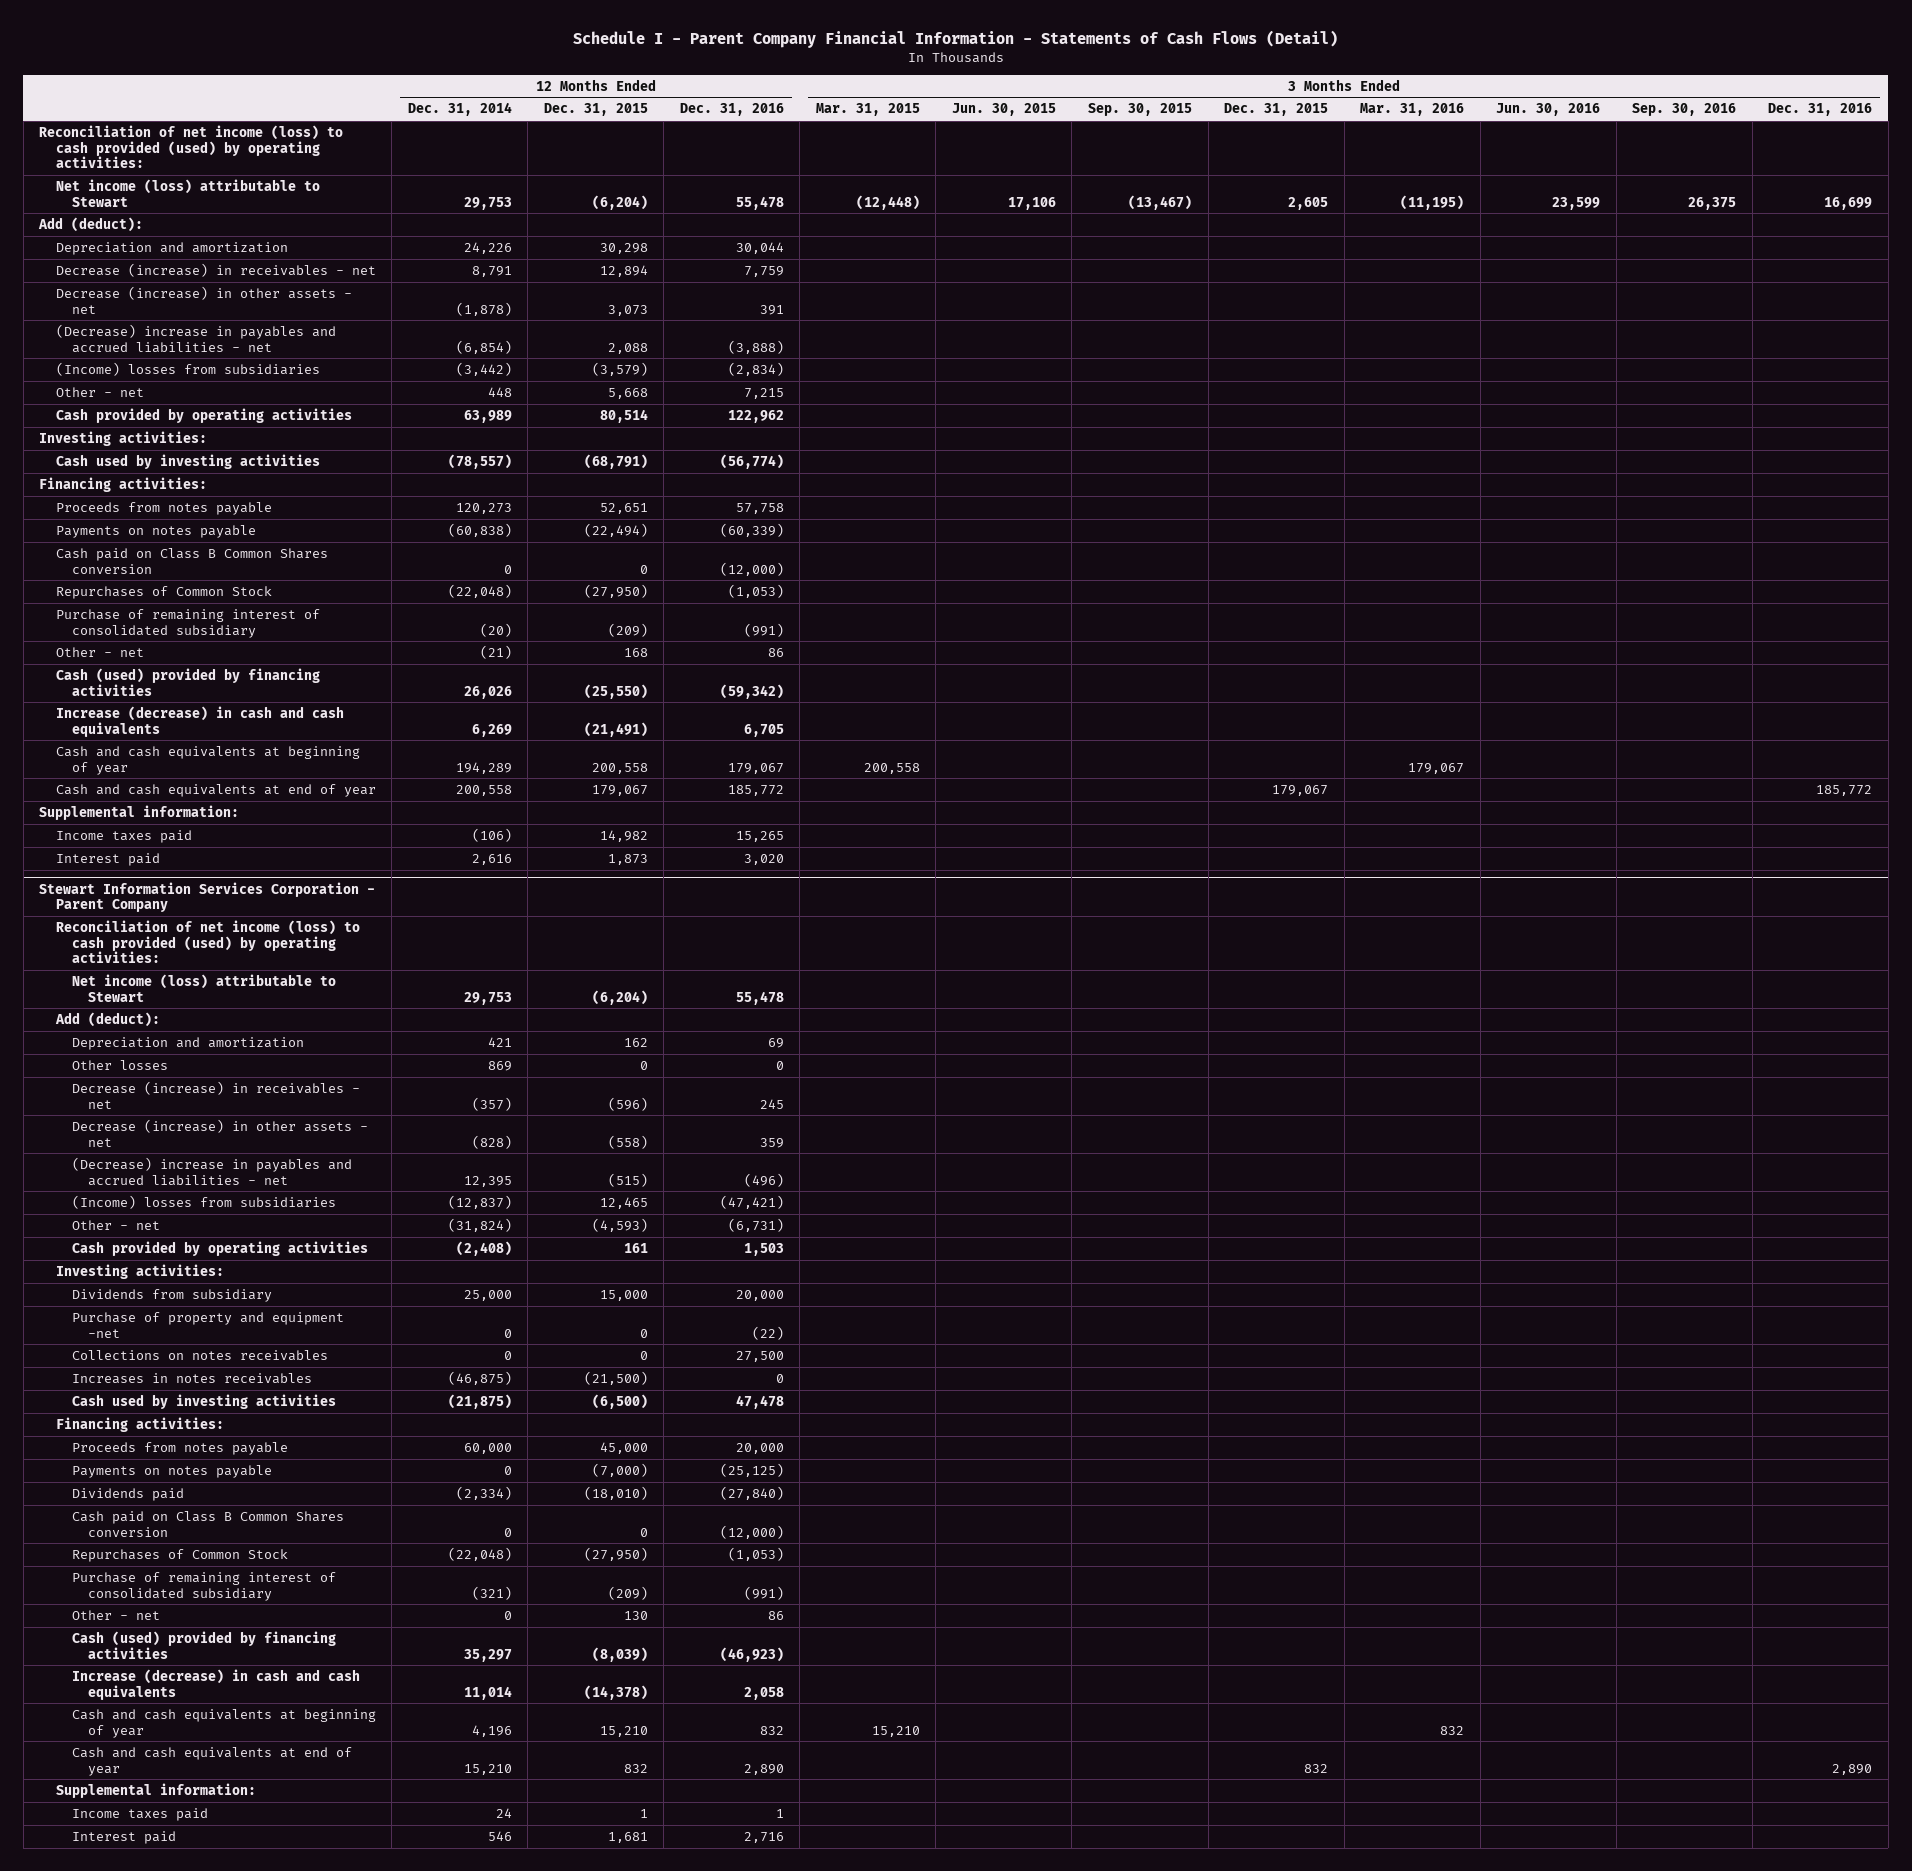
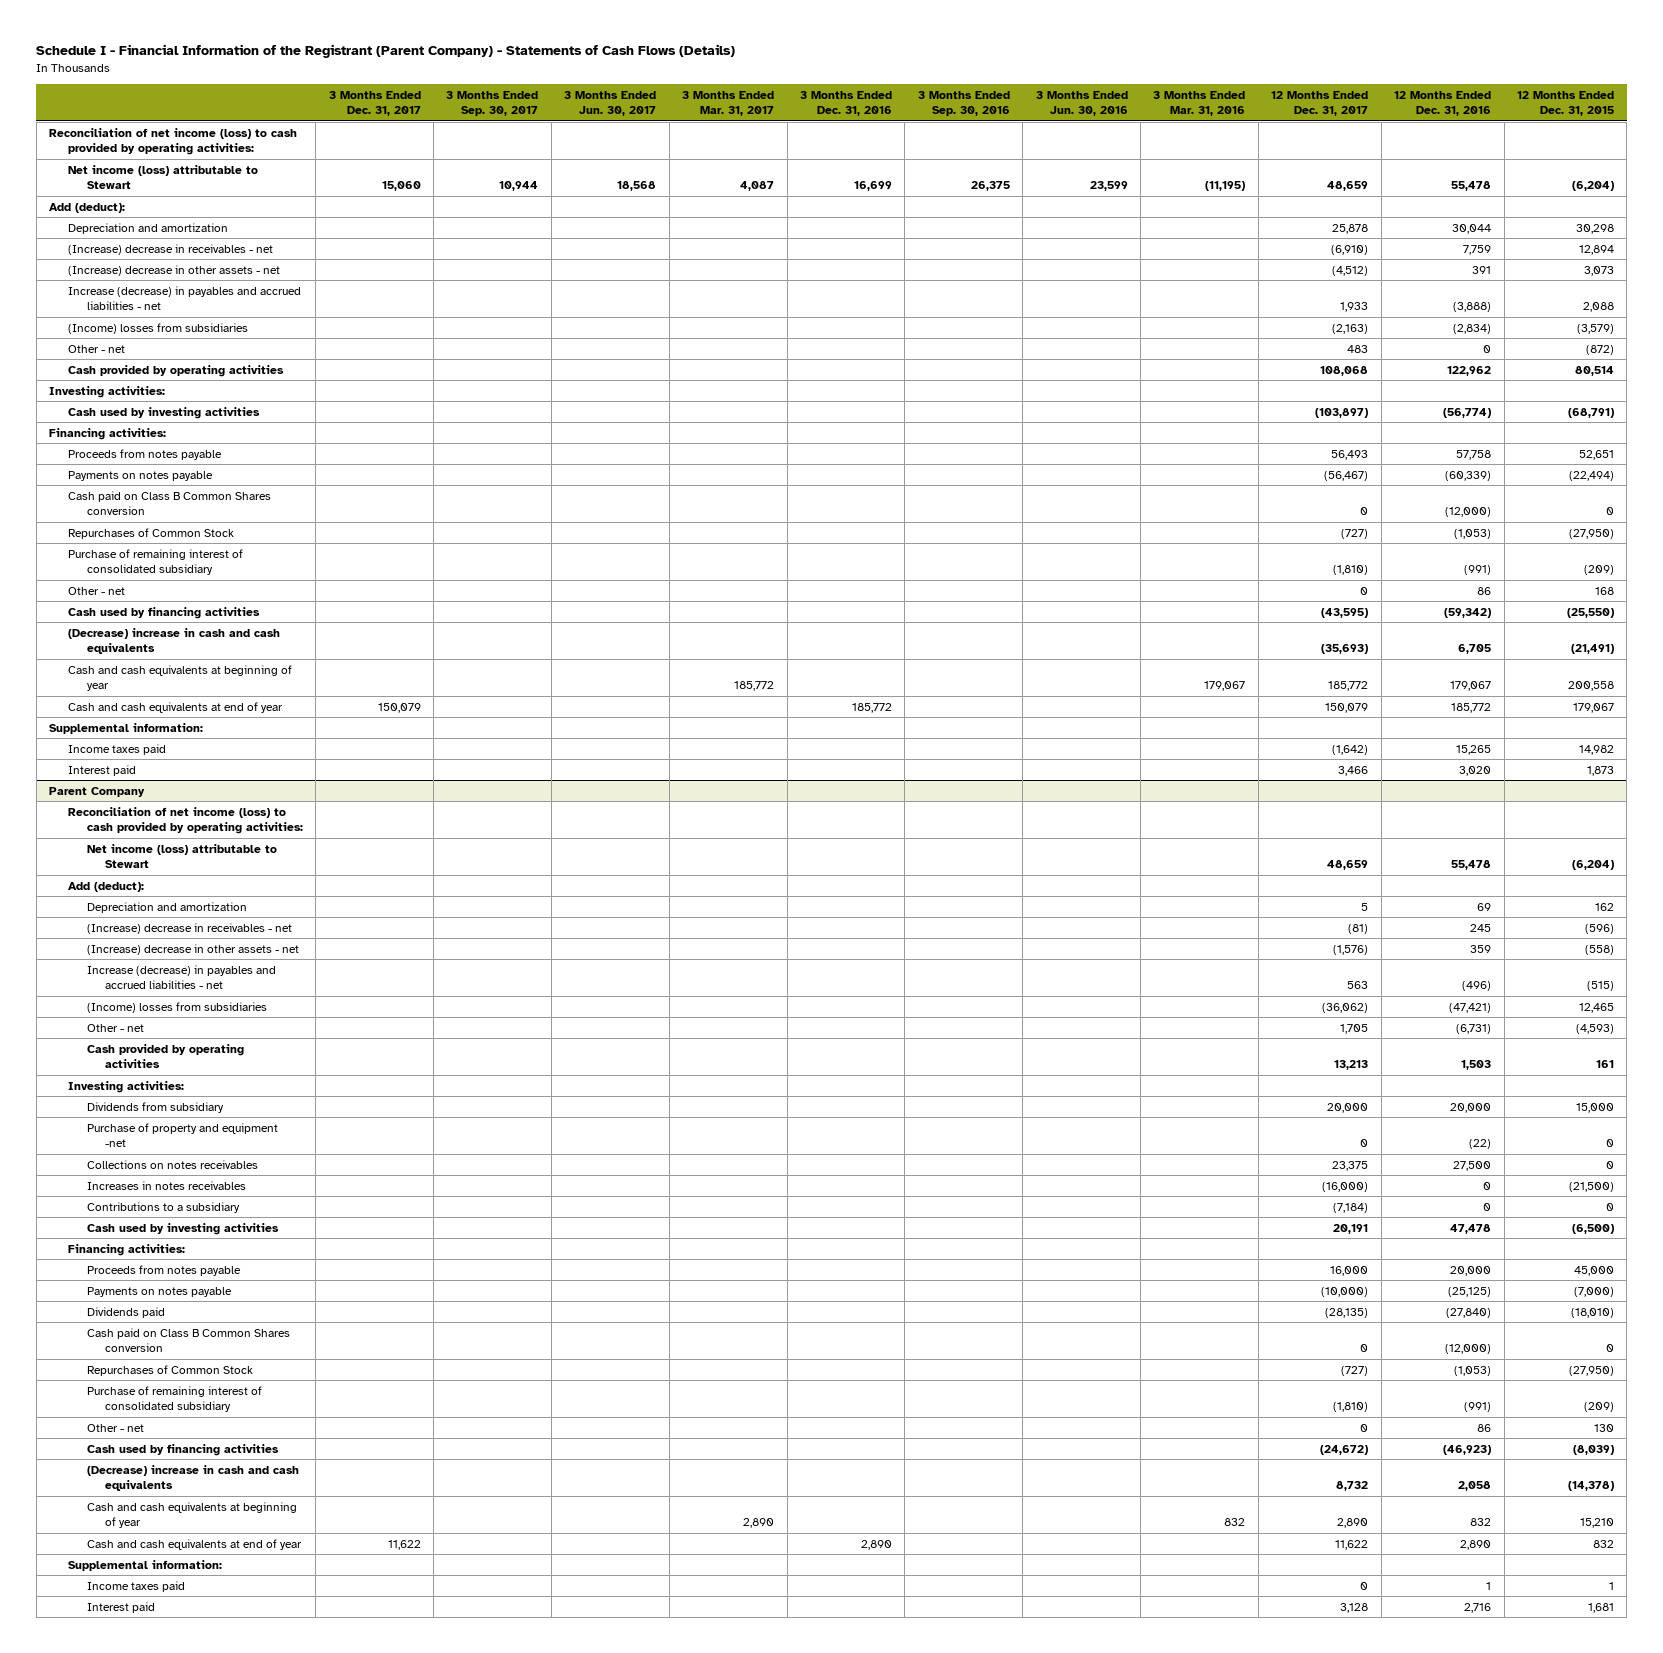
- Schedule I - Parent Company Financial Information - Statements of Cash Flows (Detail)
+ Schedule I - Financial Information of the Registrant (Parent Company) - Statements of Cash Flows (Details)
- | 12 Months Ended Dec. 31, 2014 | 12 Months Ended Dec. 31, 2015 | 12 Months Ended Dec. 31, 2016 | 3 Months Ended Mar. 31, 2015 | 3 Months Ended Jun. 30, 2015 | 3 Months Ended Sep. 30, 2015 | 3 Months Ended Dec. 31, 2015 | 3 Months Ended Mar. 31, 2016 | 3 Months Ended Jun. 30, 2016 | 3 Months Ended Sep. 30, 2016 | 3 Months Ended Dec. 31, 2016
+ | 3 Months Ended Dec. 31, 2017 | 3 Months Ended Sep. 30, 2017 | 3 Months Ended Jun. 30, 2017 | 3 Months Ended Mar. 31, 2017 | 3 Months Ended Dec. 31, 2016 | 3 Months Ended Sep. 30, 2016 | 3 Months Ended Jun. 30, 2016 | 3 Months Ended Mar. 31, 2016 | 12 Months Ended Dec. 31, 2017 | 12 Months Ended Dec. 31, 2016 | 12 Months Ended Dec. 31, 2015
- Reconciliation of net income (loss) to cash provided (used) by operating activities:
+ Reconciliation of net income (loss) to cash provided by operating activities:
- Decrease (increase) in receivables - net | 8,791 | 12,894 | 7,759 | | | | | | | |
- Decrease (increase) in other assets - net | (1,878) | 3,073 | 391 | | | | | | | |
- (Decrease) increase in payables and accrued liabilities - net | (6,854) | 2,088 | (3,888) | | | | | | | |
+ (Increase) decrease in receivables - net | | | | | | | | | (6,910) | 7,759 | 12,894
+ (Increase) decrease in other assets - net | | | | | | | | | (4,512) | 391 | 3,073
+ Increase (decrease) in payables and accrued liabilities - net | | | | | | | | | 1,933 | (3,888) | 2,088
- Other - net | 448 | 5,668 | 7,215 | | | | | | | |
+ Other - net | | | | | | | | | 483 | 0 | (872)
- Cash (used) provided by financing activities | 26,026 | (25,550) | (59,342) | | | | | | | |
- Increase (decrease) in cash and cash equivalents | 6,269 | (21,491) | 6,705 | | | | | | | |
+ Cash used by financing activities | | | | | | | | | (43,595) | (59,342) | (25,550)
+ (Decrease) increase in cash and cash equivalents | | | | | | | | | (35,693) | 6,705 | (21,491)
- Stewart Information Services Corporation - Parent Company
- Reconciliation of net income (loss) to cash provided (used) by operating activities:
+ Parent Company
+ Reconciliation of net income (loss) to cash provided by operating activities:
- Other losses | 869 | 0 | 0 | | | | | | | |
- Decrease (increase) in receivables - net | (357) | (596) | 245 | | | | | | | |
- Decrease (increase) in other assets - net | (828) | (558) | 359 | | | | | | | |
- (Decrease) increase in payables and accrued liabilities - net | 12,395 | (515) | (496) | | | | | | | |
+ (Increase) decrease in receivables - net | | | | | | | | | (81) | 245 | (596)
+ (Increase) decrease in other assets - net | | | | | | | | | (1,576) | 359 | (558)
+ Increase (decrease) in payables and accrued liabilities - net | | | | | | | | | 563 | (496) | (515)
+ Contributions to a subsidiary | | | | | | | | | (7,184) | 0 | 0
- Cash (used) provided by financing activities | 35,297 | (8,039) | (46,923) | | | | | | | |
- Increase (decrease) in cash and cash equivalents | 11,014 | (14,378) | 2,058 | | | | | | | |
+ Cash used by financing activities | | | | | | | | | (24,672) | (46,923) | (8,039)
+ (Decrease) increase in cash and cash equivalents | | | | | | | | | 8,732 | 2,058 | (14,378)

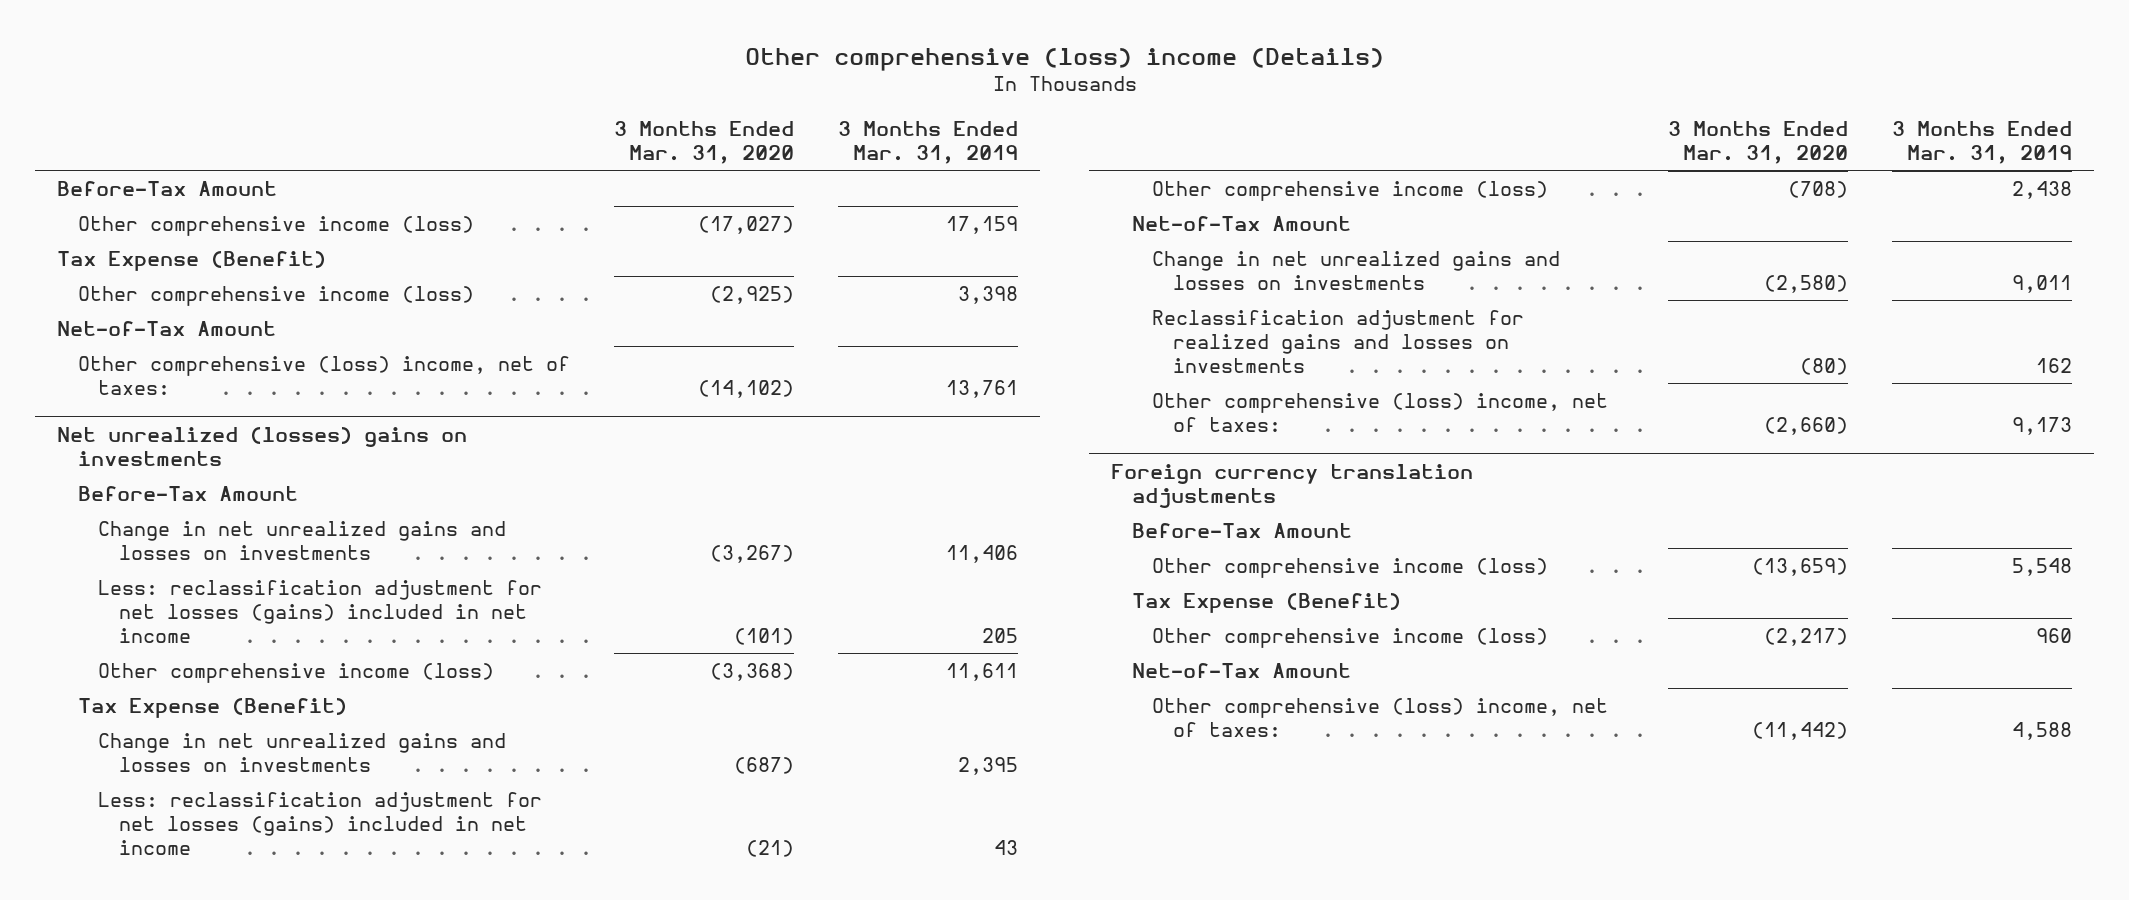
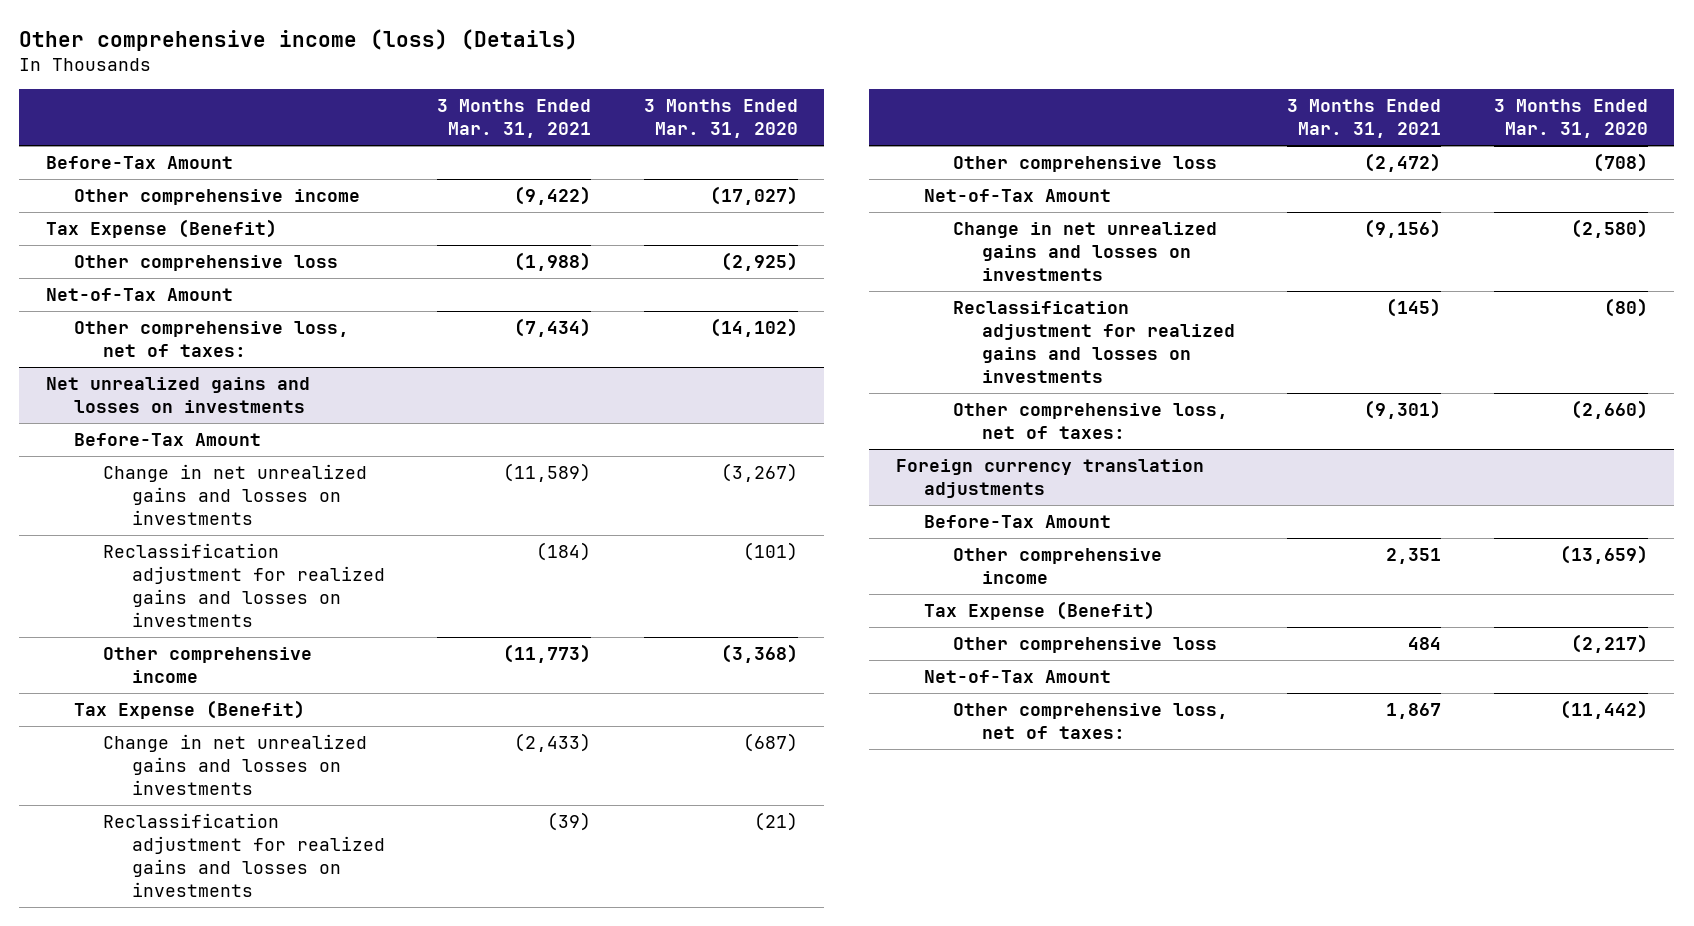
- Other comprehensive (loss) income (Details)
+ Other comprehensive income (loss) (Details)
- | 3 Months Ended Mar. 31, 2020 | 3 Months Ended Mar. 31, 2019
+ | 3 Months Ended Mar. 31, 2021 | 3 Months Ended Mar. 31, 2020
- Other comprehensive income (loss) | (17,027) | 17,159
+ Other comprehensive income | (9,422) | (17,027)
- Other comprehensive income (loss) | (2,925) | 3,398
+ Other comprehensive loss | (1,988) | (2,925)
- Other comprehensive (loss) income, net of taxes: | (14,102) | 13,761
- Net unrealized (losses) gains on investments
+ Other comprehensive loss, net of taxes: | (7,434) | (14,102)
+ Net unrealized gains and losses on investments
- Less: reclassification adjustment for net losses (gains) included in net income | (101) | 205
- Other comprehensive income (loss) | (3,368) | 11,611
+ Reclassification adjustment for realized gains and losses on investments | (184) | (101)
+ Other comprehensive income | (11,773) | (3,368)
- Less: reclassification adjustment for net losses (gains) included in net income | (21) | 43
- Other comprehensive income (loss) | (708) | 2,438
+ Reclassification adjustment for realized gains and losses on investments | (39) | (21)
+ Other comprehensive loss | (2,472) | (708)
- Other comprehensive (loss) income, net of taxes: | (2,660) | 9,173
+ Other comprehensive loss, net of taxes: | (9,301) | (2,660)
@ Foreign currency translation adjustments
- Other comprehensive income (loss) | (13,659) | 5,548
+ Other comprehensive income | 2,351 | (13,659)
- Other comprehensive income (loss) | (2,217) | 960
+ Other comprehensive loss | 484 | (2,217)
- Other comprehensive (loss) income, net of taxes: | (11,442) | 4,588
+ Other comprehensive loss, net of taxes: | 1,867 | (11,442)

